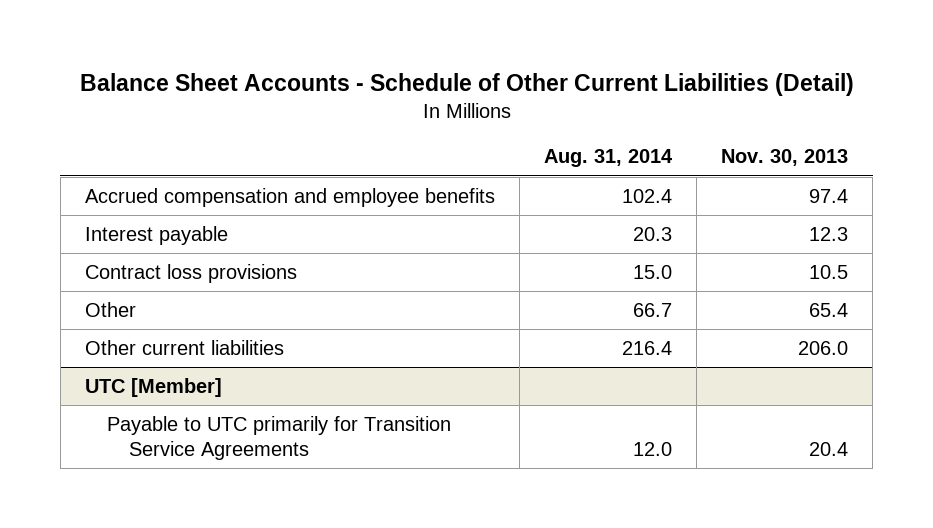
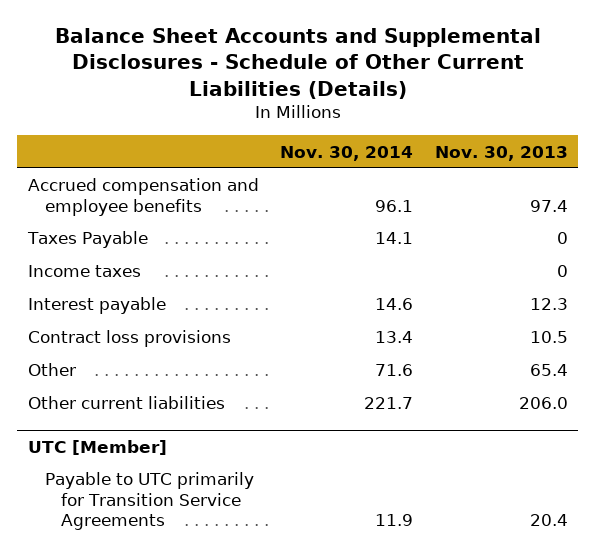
- Balance Sheet Accounts - Schedule of Other Current Liabilities (Detail)
+ Balance Sheet Accounts and Supplemental Disclosures - Schedule of Other Current Liabilities (Details)
- | Aug. 31, 2014 | Nov. 30, 2013
+ | Nov. 30, 2014 | Nov. 30, 2013
+ Taxes Payable | 14.1 | 0
+ Income taxes | | 0

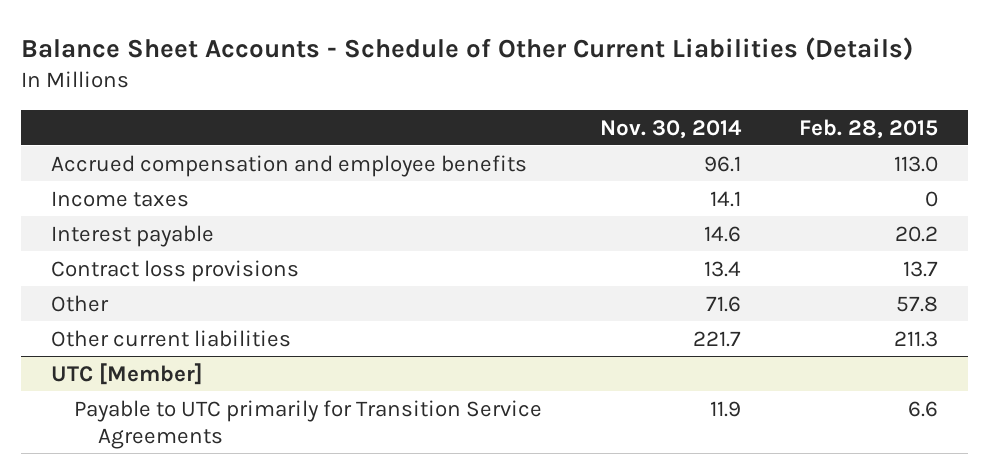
- Balance Sheet Accounts and Supplemental Disclosures - Schedule of Other Current Liabilities (Details)
+ Balance Sheet Accounts - Schedule of Other Current Liabilities (Details)
- | Nov. 30, 2014 | Nov. 30, 2013
+ | Nov. 30, 2014 | Feb. 28, 2015
- Taxes Payable | 14.1 | 0
- Income taxes | | 0
+ Income taxes | 14.1 | 0

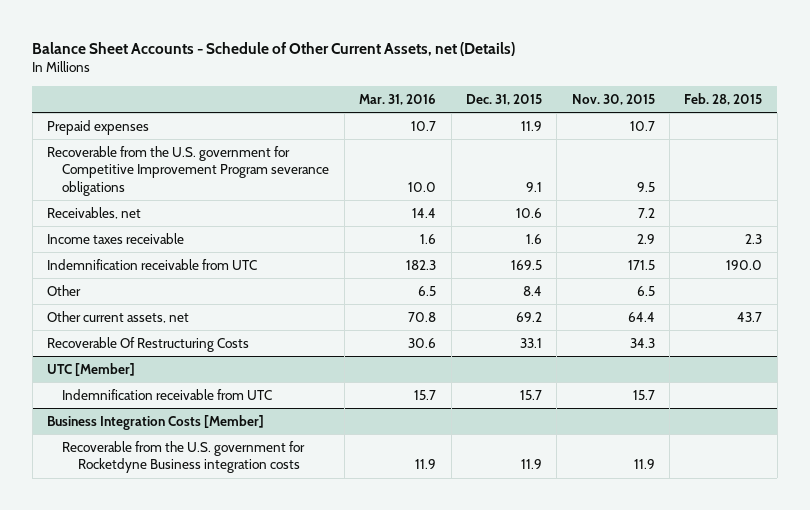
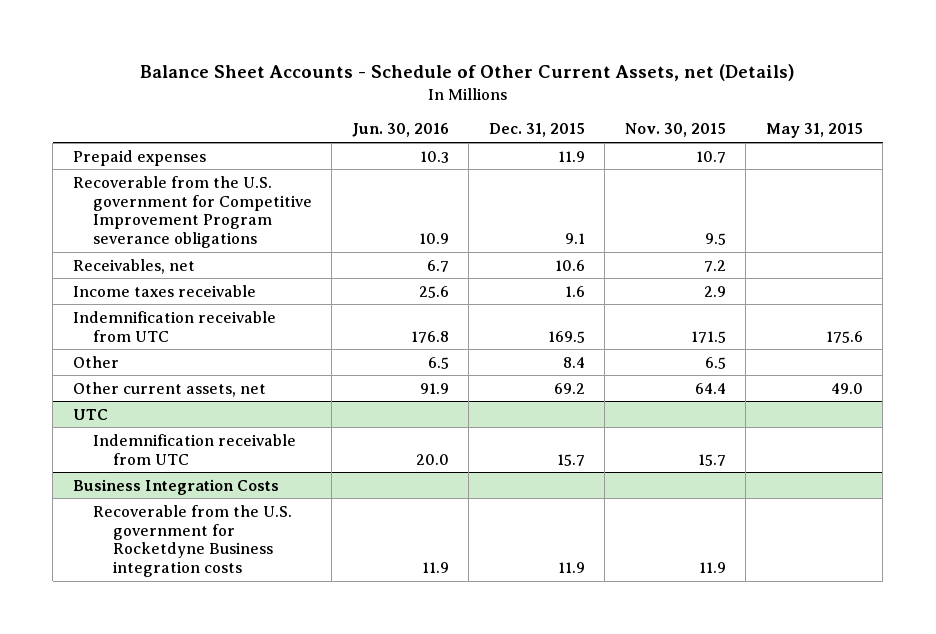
- | Mar. 31, 2016 | Dec. 31, 2015 | Nov. 30, 2015 | Feb. 28, 2015
+ | Jun. 30, 2016 | Dec. 31, 2015 | Nov. 30, 2015 | May 31, 2015
- Recoverable Of Restructuring Costs | 30.6 | 33.1 | 34.3 |
- UTC [Member]
+ UTC
- Business Integration Costs [Member]
+ Business Integration Costs

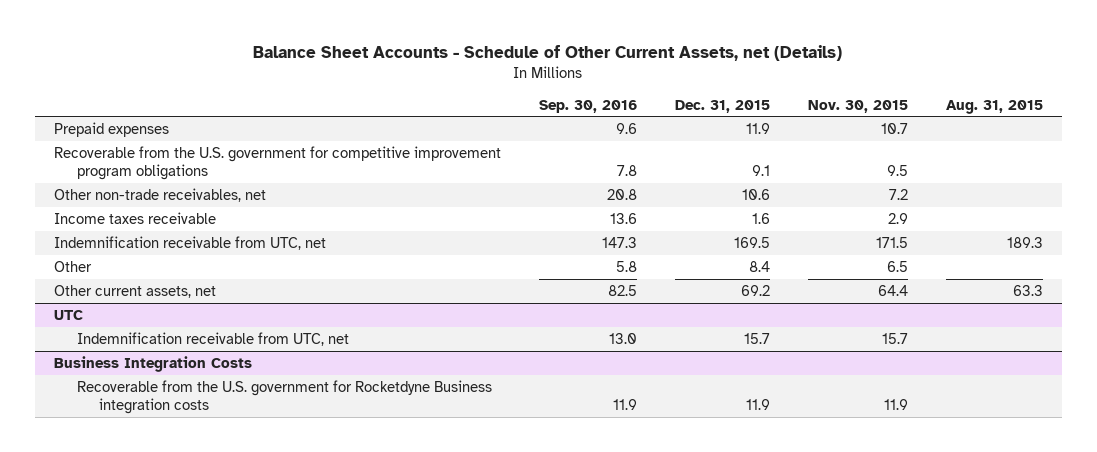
- | Jun. 30, 2016 | Dec. 31, 2015 | Nov. 30, 2015 | May 31, 2015
+ | Sep. 30, 2016 | Dec. 31, 2015 | Nov. 30, 2015 | Aug. 31, 2015
- Recoverable from the U.S. government for Competitive Improvement Program severance obligations | 10.9 | 9.1 | 9.5 |
- Receivables, net | 6.7 | 10.6 | 7.2 |
+ Recoverable from the U.S. government for competitive improvement program obligations | 7.8 | 9.1 | 9.5 |
+ Other non-trade receivables, net | 20.8 | 10.6 | 7.2 |
- Indemnification receivable from UTC | 176.8 | 169.5 | 171.5 | 175.6
+ Indemnification receivable from UTC, net | 147.3 | 169.5 | 171.5 | 189.3
@ UTC
- Indemnification receivable from UTC | 20.0 | 15.7 | 15.7 |
+ Indemnification receivable from UTC, net | 13.0 | 15.7 | 15.7 |

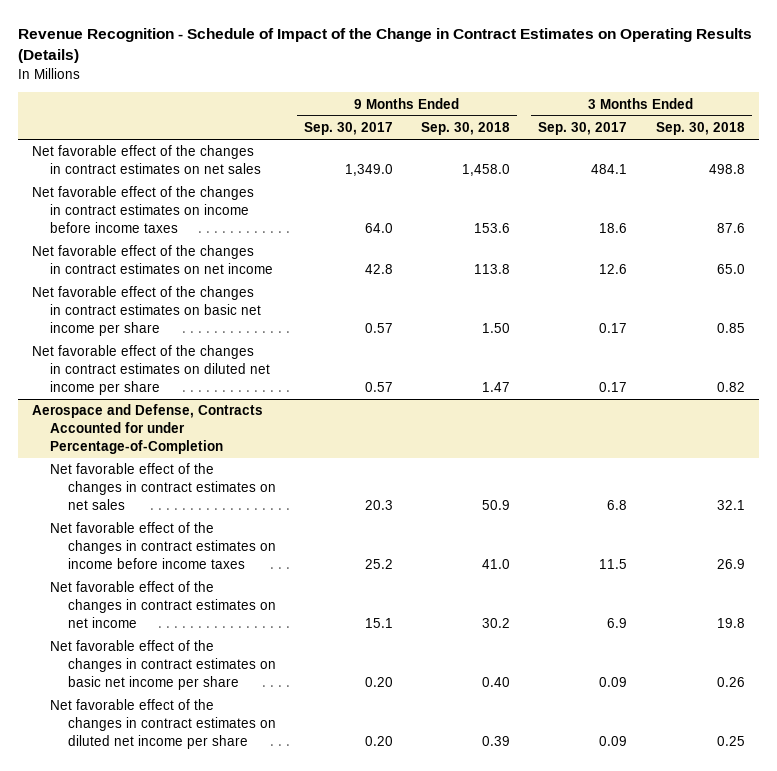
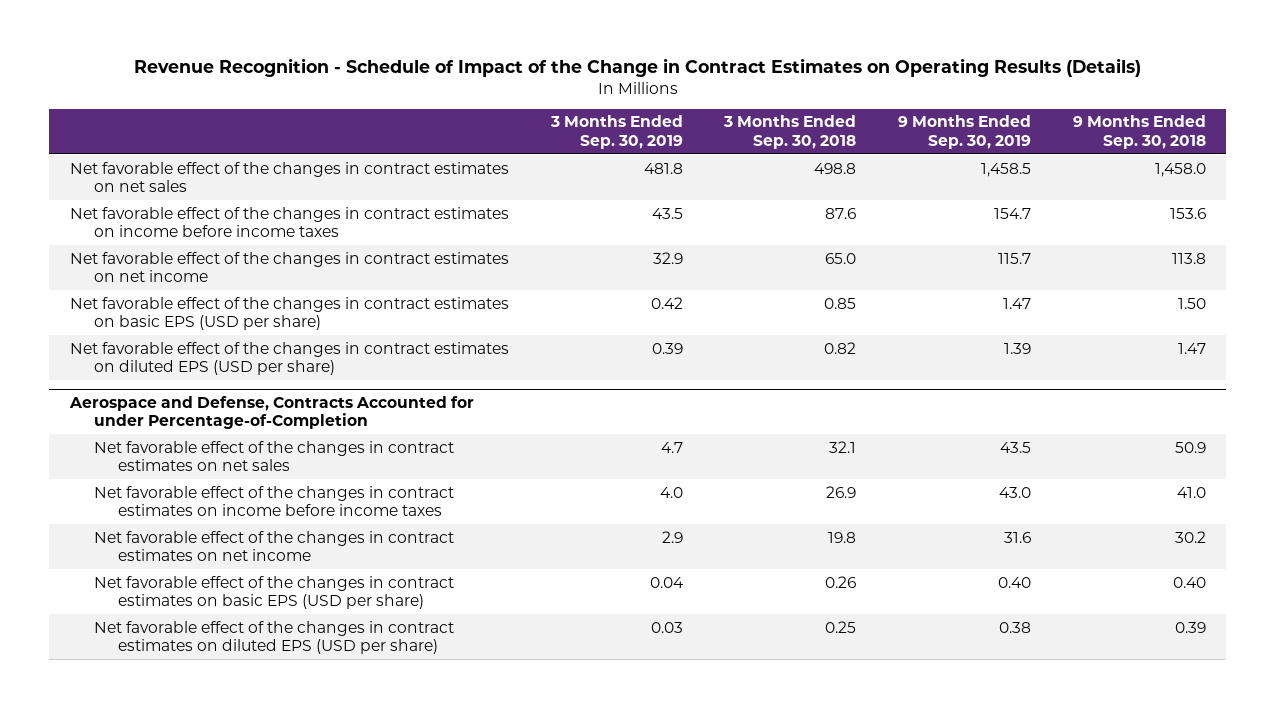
- | 9 Months Ended Sep. 30, 2017 | 9 Months Ended Sep. 30, 2018 | 3 Months Ended Sep. 30, 2017 | 3 Months Ended Sep. 30, 2018
+ | 3 Months Ended Sep. 30, 2019 | 3 Months Ended Sep. 30, 2018 | 9 Months Ended Sep. 30, 2019 | 9 Months Ended Sep. 30, 2018
- Net favorable effect of the changes in contract estimates on basic net income per share | 0.57 | 1.50 | 0.17 | 0.85
- Net favorable effect of the changes in contract estimates on diluted net income per share | 0.57 | 1.47 | 0.17 | 0.82
+ Net favorable effect of the changes in contract estimates on basic EPS (USD per share) | 0.42 | 0.85 | 1.47 | 1.50
+ Net favorable effect of the changes in contract estimates on diluted EPS (USD per share) | 0.39 | 0.82 | 1.39 | 1.47
@ Aerospace and Defense, Contracts Accounted for under Percentage-of-Completion
- Net favorable effect of the changes in contract estimates on basic net income per share | 0.20 | 0.40 | 0.09 | 0.26
- Net favorable effect of the changes in contract estimates on diluted net income per share | 0.20 | 0.39 | 0.09 | 0.25
+ Net favorable effect of the changes in contract estimates on basic EPS (USD per share) | 0.04 | 0.26 | 0.40 | 0.40
+ Net favorable effect of the changes in contract estimates on diluted EPS (USD per share) | 0.03 | 0.25 | 0.38 | 0.39

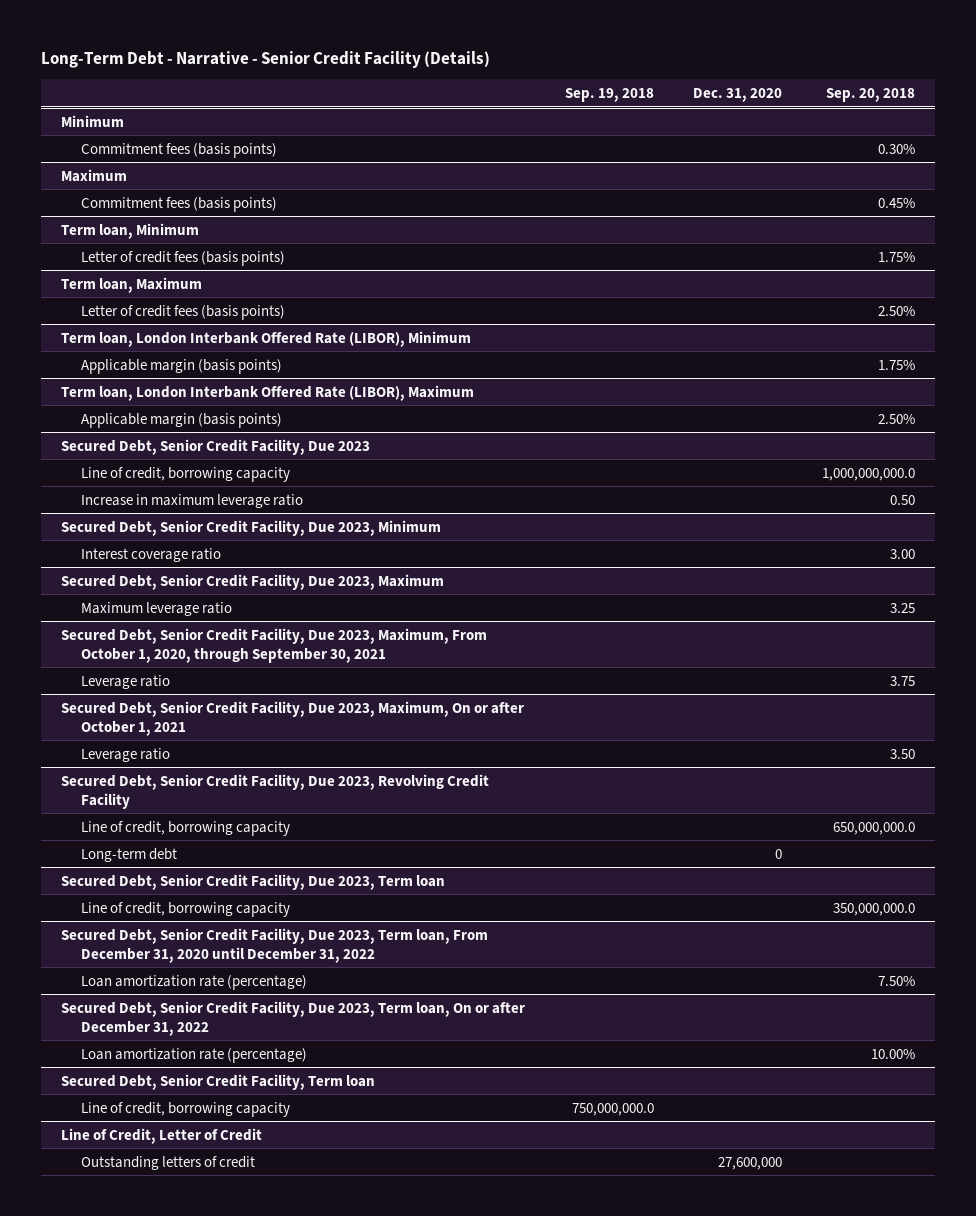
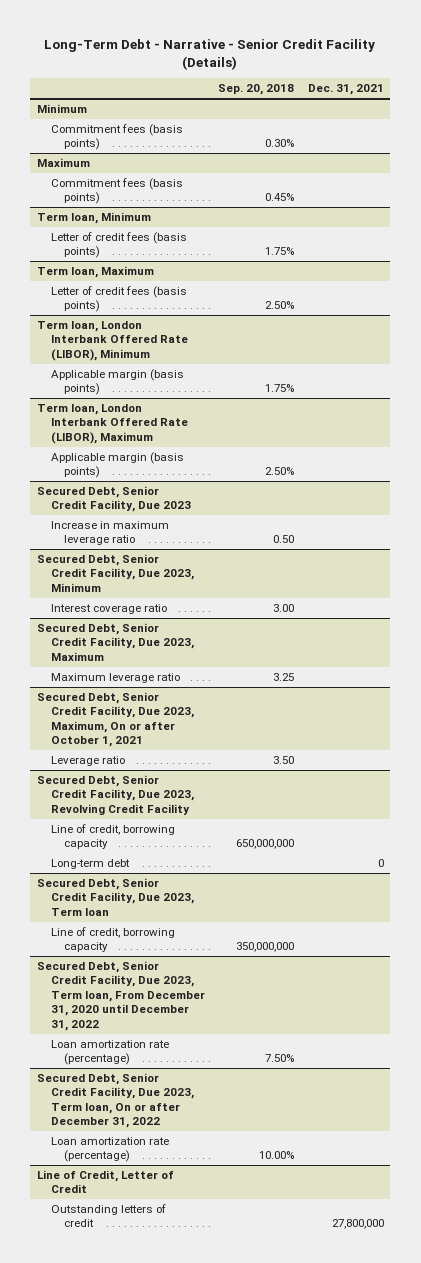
- | Sep. 19, 2018 | Dec. 31, 2020 | Sep. 20, 2018
+ | Sep. 20, 2018 | Dec. 31, 2021
@ Secured Debt, Senior Credit Facility, Due 2023
- Line of credit, borrowing capacity | | | 1,000,000,000.0
- Secured Debt, Senior Credit Facility, Due 2023, Maximum, From October 1, 2020, through September 30, 2021
- Leverage ratio | | | 3.75
@ Secured Debt, Senior Credit Facility, Due 2023, Revolving Credit Facility
- Line of credit, borrowing capacity | | | 650,000,000.0
+ Line of credit, borrowing capacity | 650,000,000 |
@ Secured Debt, Senior Credit Facility, Due 2023, Term loan
- Line of credit, borrowing capacity | | | 350,000,000.0
+ Line of credit, borrowing capacity | 350,000,000 |
- Secured Debt, Senior Credit Facility, Term loan
- Line of credit, borrowing capacity | 750,000,000.0 | |

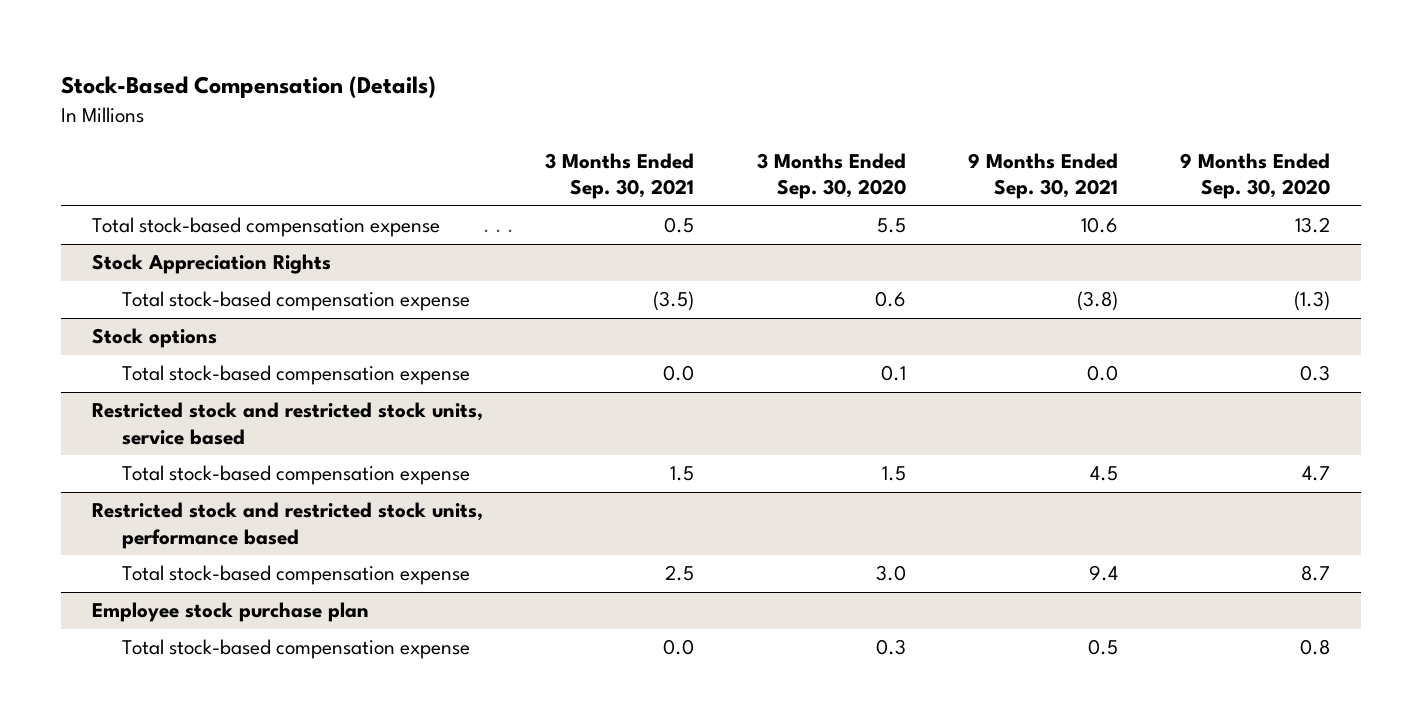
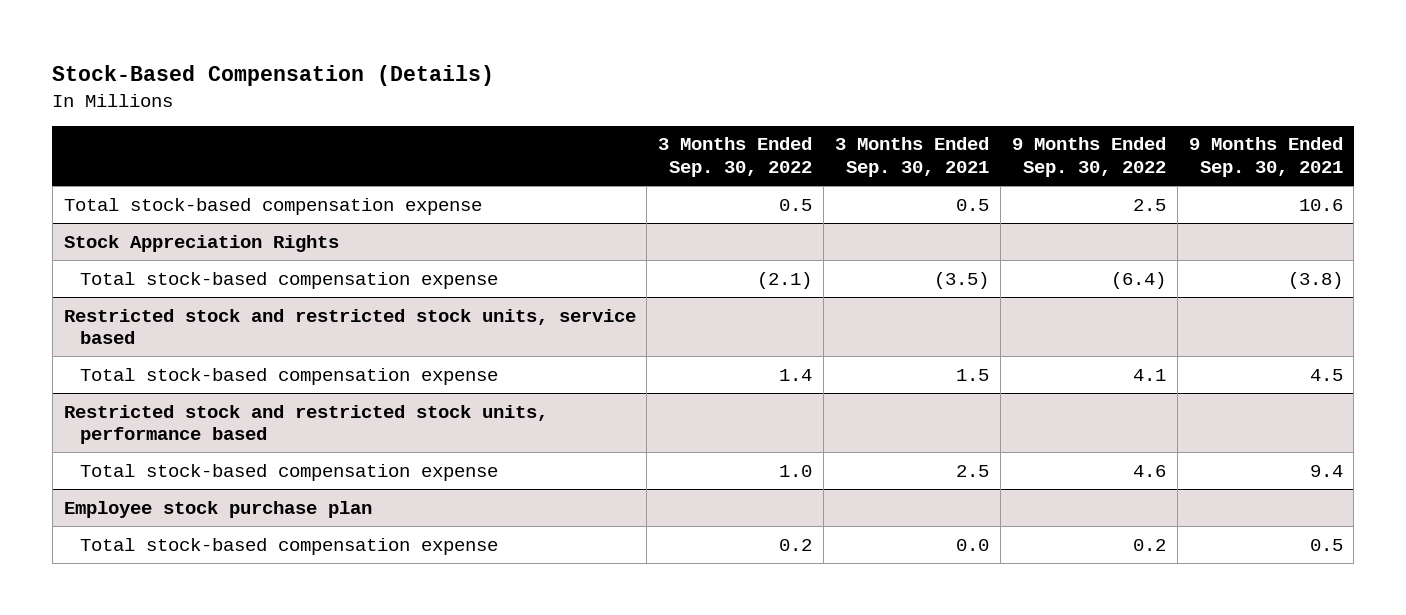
- | 3 Months Ended Sep. 30, 2021 | 3 Months Ended Sep. 30, 2020 | 9 Months Ended Sep. 30, 2021 | 9 Months Ended Sep. 30, 2020
+ | 3 Months Ended Sep. 30, 2022 | 3 Months Ended Sep. 30, 2021 | 9 Months Ended Sep. 30, 2022 | 9 Months Ended Sep. 30, 2021
- Stock options
- Total stock-based compensation expense | 0.0 | 0.1 | 0.0 | 0.3

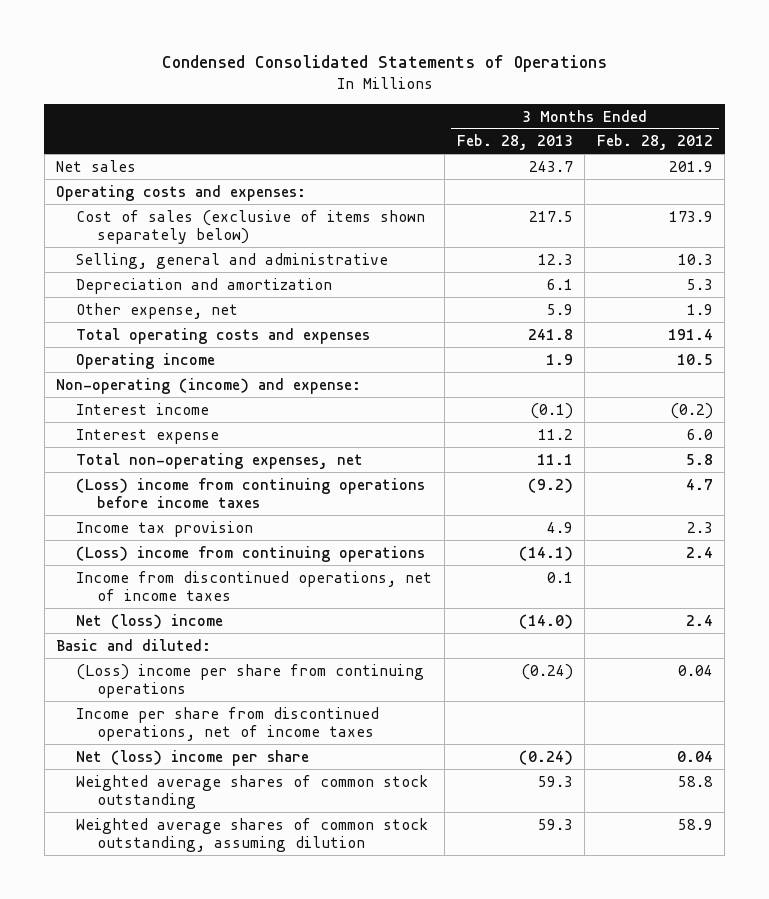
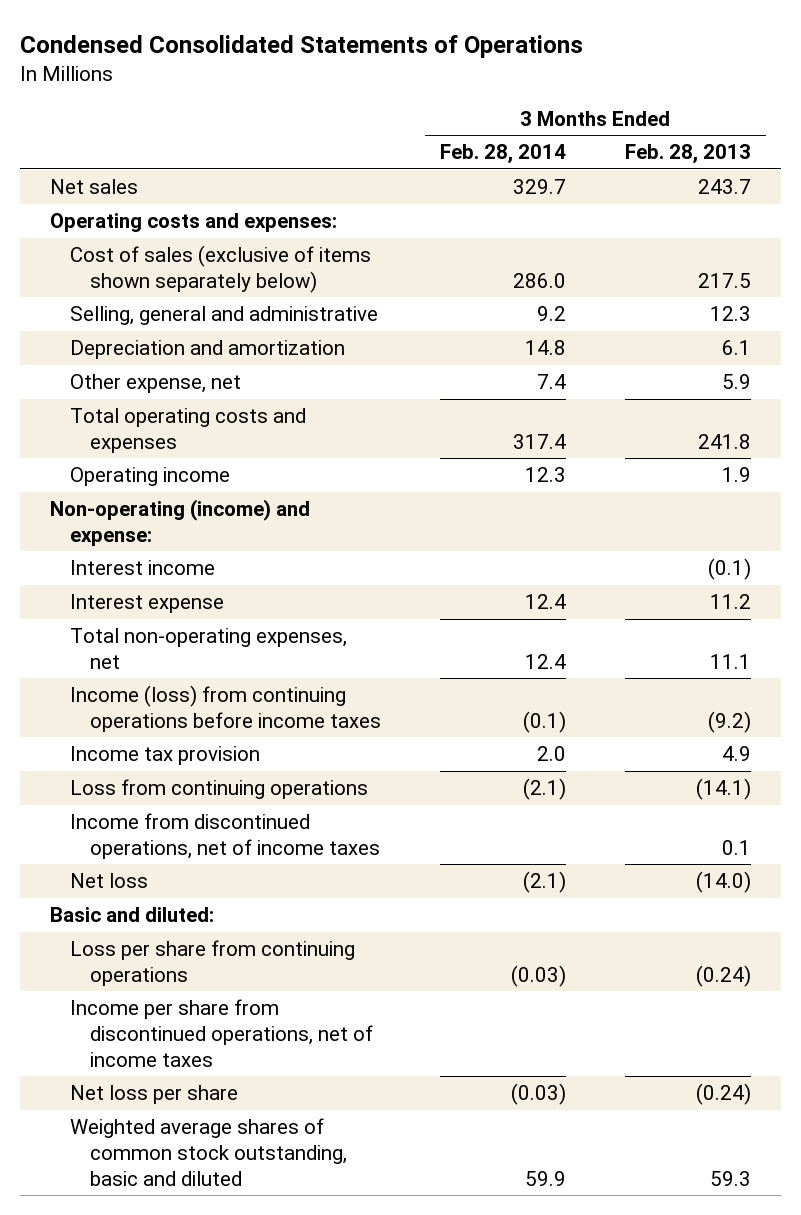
- | 3 Months Ended Feb. 28, 2013 | 3 Months Ended Feb. 28, 2012
+ | 3 Months Ended Feb. 28, 2014 | 3 Months Ended Feb. 28, 2013
- (Loss) income from continuing operations before income taxes | (9.2) | 4.7
+ Income (loss) from continuing operations before income taxes | (0.1) | (9.2)
- (Loss) income from continuing operations | (14.1) | 2.4
+ Loss from continuing operations | (2.1) | (14.1)
- Net (loss) income | (14.0) | 2.4
+ Net loss | (2.1) | (14.0)
- (Loss) income per share from continuing operations | (0.24) | 0.04
+ Loss per share from continuing operations | (0.03) | (0.24)
- Net (loss) income per share | (0.24) | 0.04
- Weighted average shares of common stock outstanding | 59.3 | 58.8
- Weighted average shares of common stock outstanding, assuming dilution | 59.3 | 58.9
+ Net loss per share | (0.03) | (0.24)
+ Weighted average shares of common stock outstanding, basic and diluted | 59.9 | 59.3

